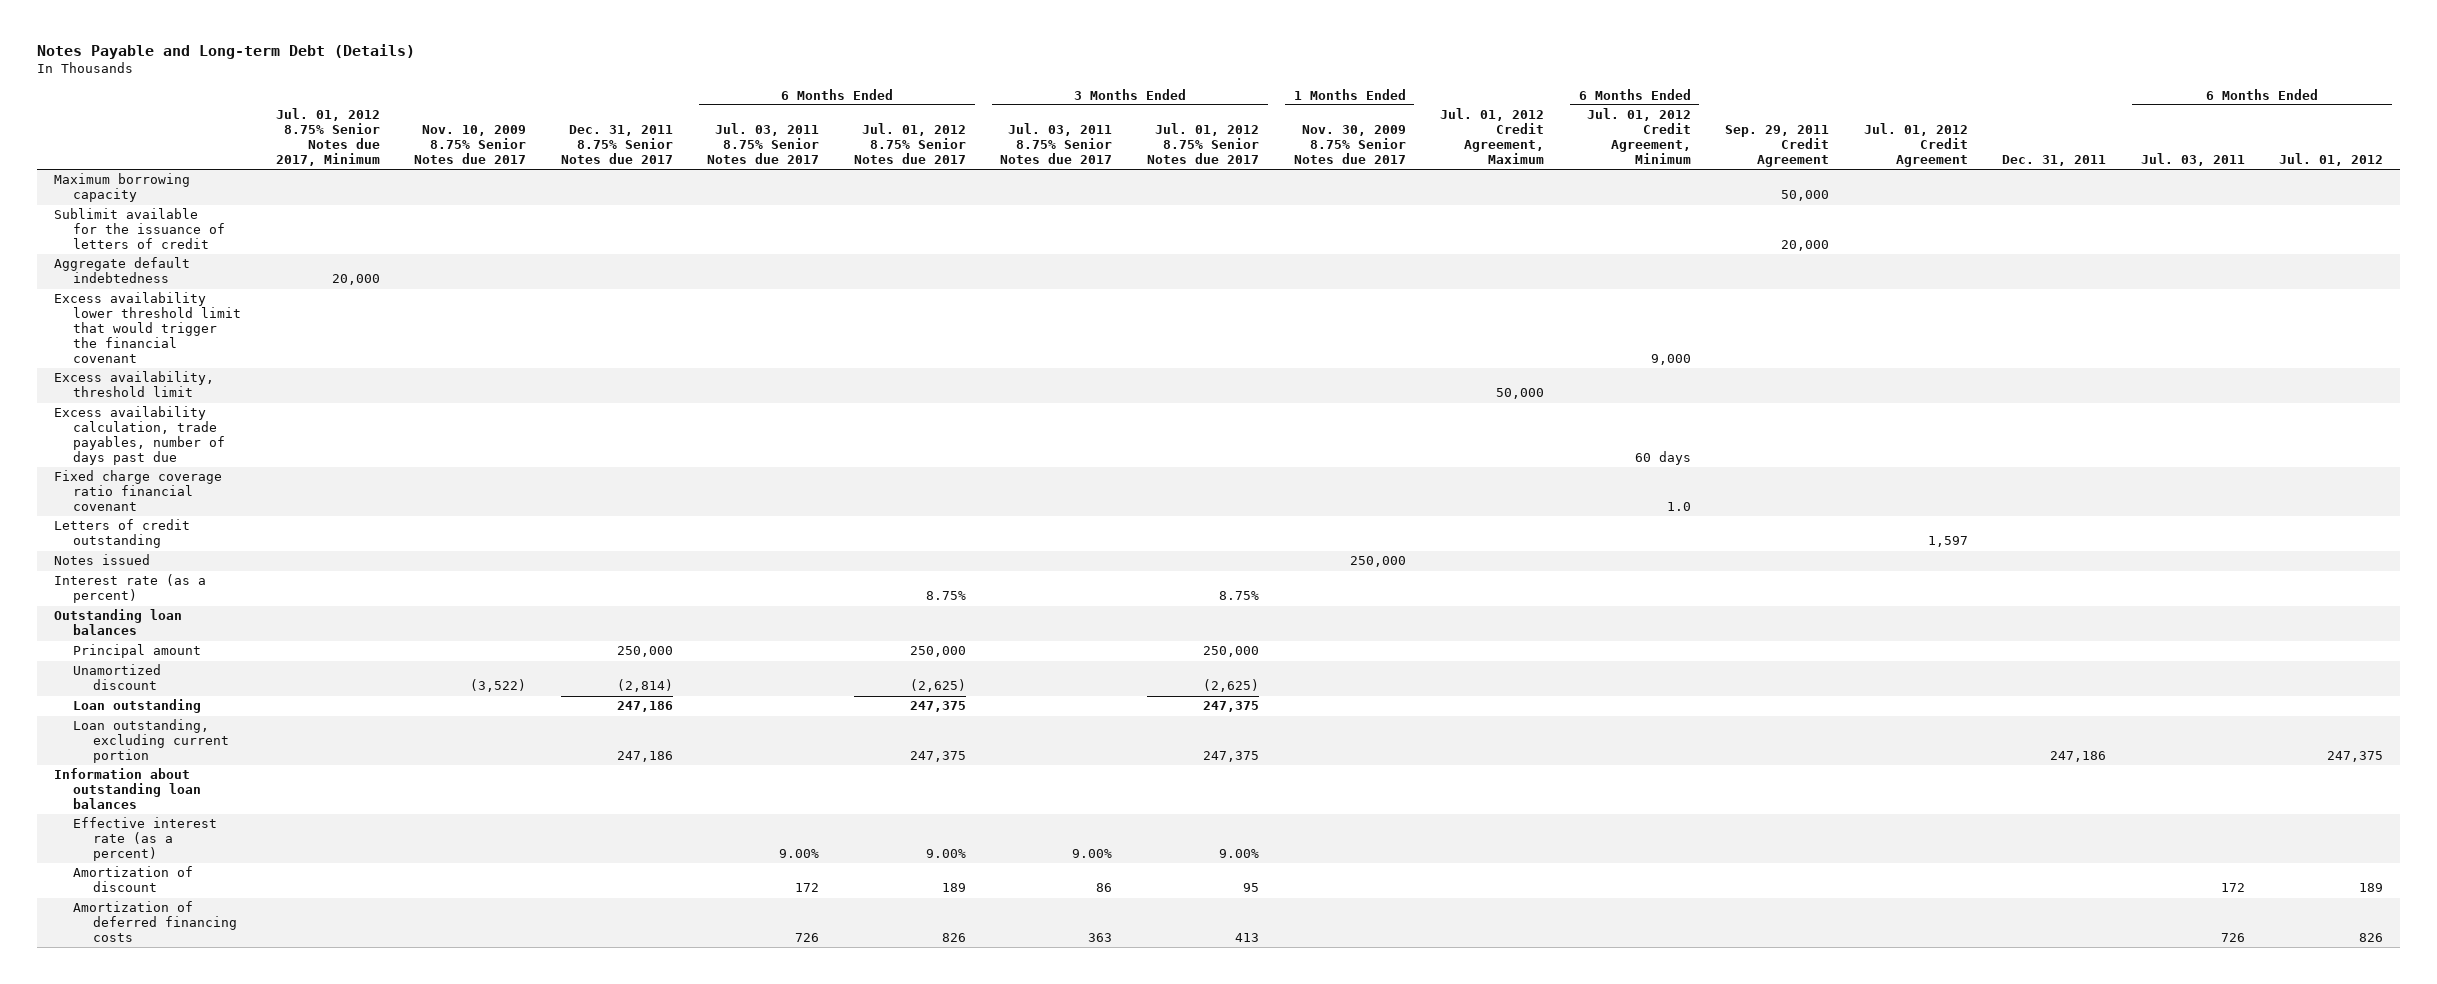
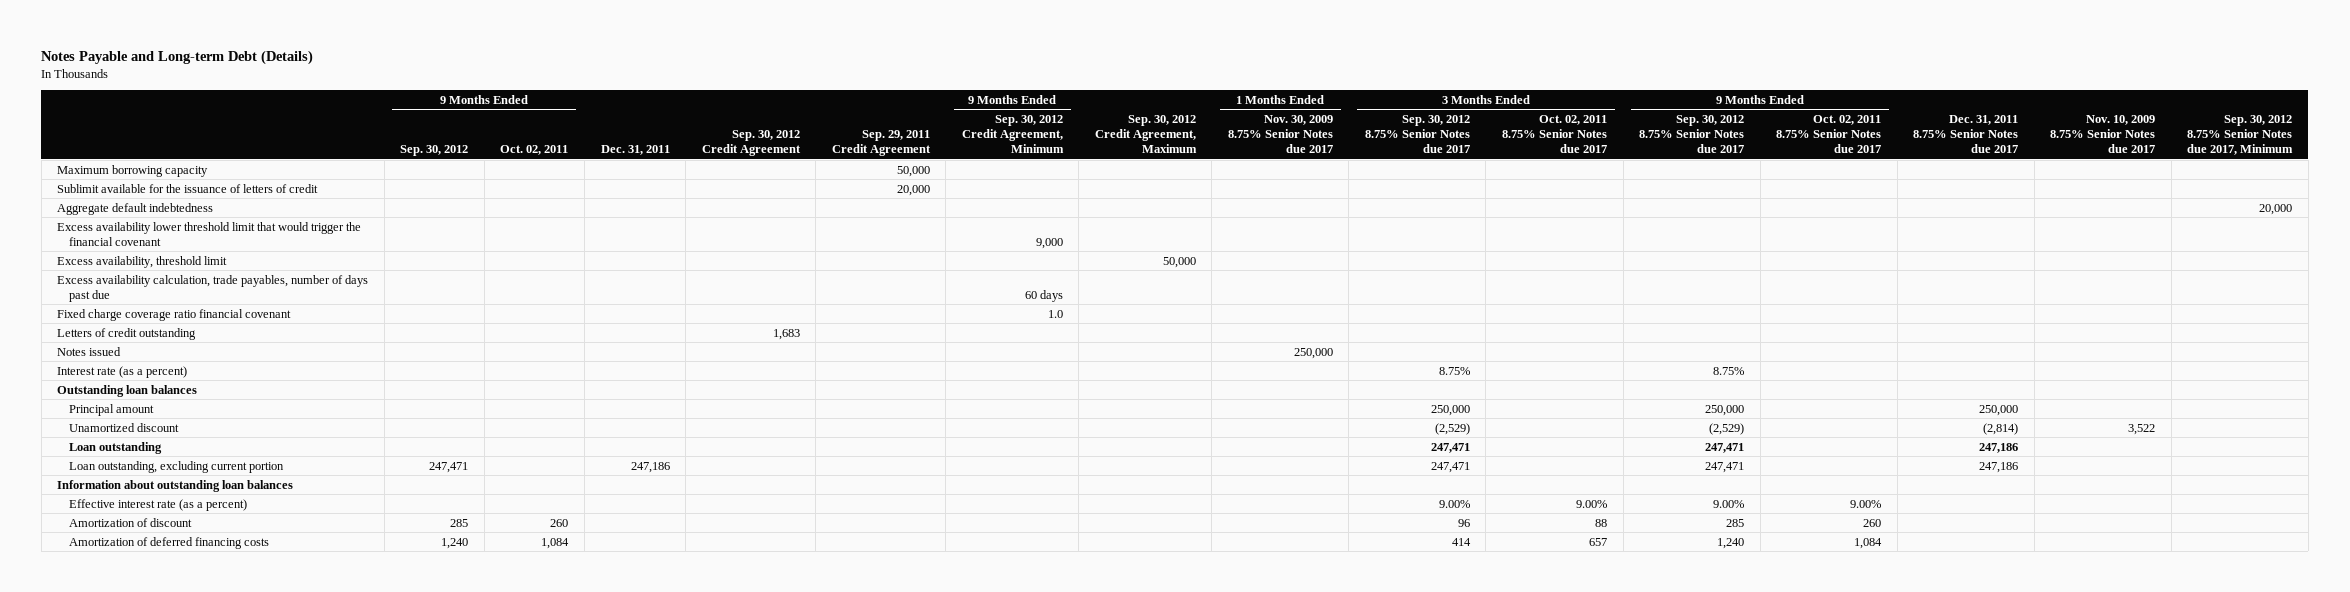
- | Jul. 01, 2012 8.75% Senior Notes due 2017, Minimum | Nov. 10, 2009 8.75% Senior Notes due 2017 | Dec. 31, 2011 8.75% Senior Notes due 2017 | 6 Months Ended Jul. 03, 2011 8.75% Senior Notes due 2017 | 6 Months Ended Jul. 01, 2012 8.75% Senior Notes due 2017 | 3 Months Ended Jul. 03, 2011 8.75% Senior Notes due 2017 | 3 Months Ended Jul. 01, 2012 8.75% Senior Notes due 2017 | 1 Months Ended Nov. 30, 2009 8.75% Senior Notes due 2017 | Jul. 01, 2012 Credit Agreement, Maximum | 6 Months Ended Jul. 01, 2012 Credit Agreement, Minimum | Sep. 29, 2011 Credit Agreement | Jul. 01, 2012 Credit Agreement | Dec. 31, 2011 | 6 Months Ended Jul. 03, 2011 | 6 Months Ended Jul. 01, 2012
+ | 9 Months Ended Sep. 30, 2012 | 9 Months Ended Oct. 02, 2011 | Dec. 31, 2011 | Sep. 30, 2012 Credit Agreement | Sep. 29, 2011 Credit Agreement | 9 Months Ended Sep. 30, 2012 Credit Agreement, Minimum | Sep. 30, 2012 Credit Agreement, Maximum | 1 Months Ended Nov. 30, 2009 8.75% Senior Notes due 2017 | 3 Months Ended Sep. 30, 2012 8.75% Senior Notes due 2017 | 3 Months Ended Oct. 02, 2011 8.75% Senior Notes due 2017 | 9 Months Ended Sep. 30, 2012 8.75% Senior Notes due 2017 | 9 Months Ended Oct. 02, 2011 8.75% Senior Notes due 2017 | Dec. 31, 2011 8.75% Senior Notes due 2017 | Nov. 10, 2009 8.75% Senior Notes due 2017 | Sep. 30, 2012 8.75% Senior Notes due 2017, Minimum
- Unamortized discount | | (3,522) | (2,814) | | (2,625) | | (2,625) | | | | | | | |
+ Unamortized discount | | | | | | | | | (2,529) | | (2,529) | | (2,814) | 3,522 |

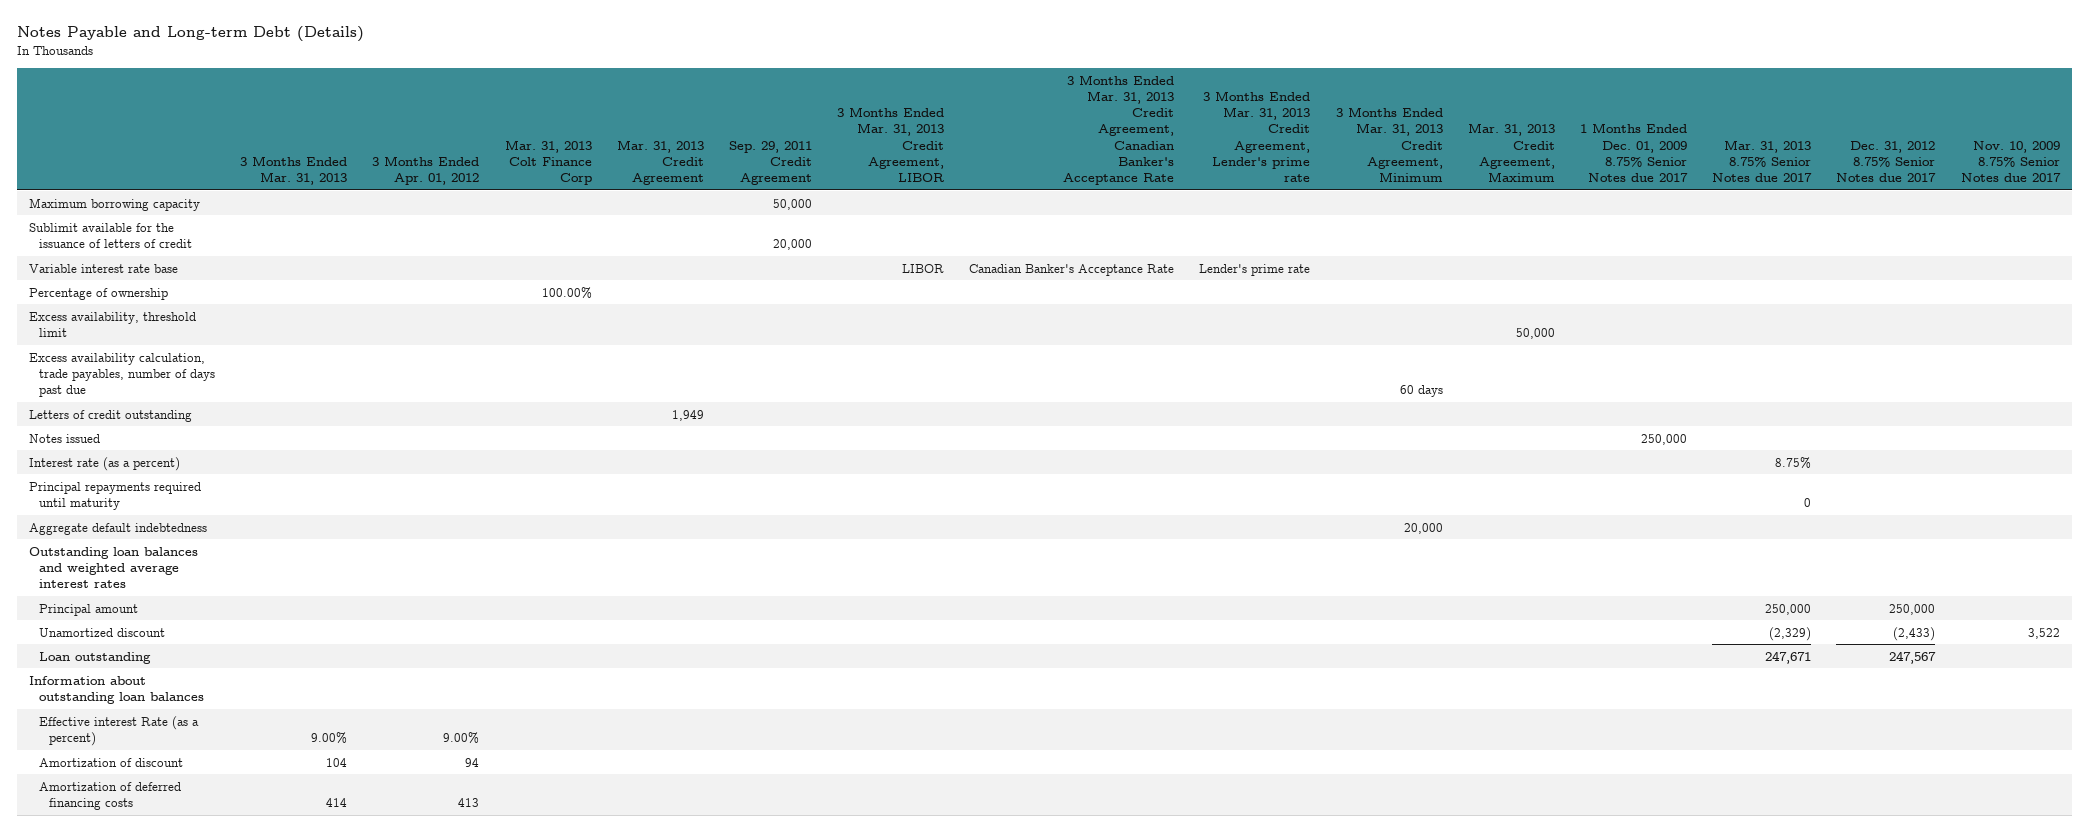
- | 9 Months Ended Sep. 30, 2012 | 9 Months Ended Oct. 02, 2011 | Dec. 31, 2011 | Sep. 30, 2012 Credit Agreement | Sep. 29, 2011 Credit Agreement | 9 Months Ended Sep. 30, 2012 Credit Agreement, Minimum | Sep. 30, 2012 Credit Agreement, Maximum | 1 Months Ended Nov. 30, 2009 8.75% Senior Notes due 2017 | 3 Months Ended Sep. 30, 2012 8.75% Senior Notes due 2017 | 3 Months Ended Oct. 02, 2011 8.75% Senior Notes due 2017 | 9 Months Ended Sep. 30, 2012 8.75% Senior Notes due 2017 | 9 Months Ended Oct. 02, 2011 8.75% Senior Notes due 2017 | Dec. 31, 2011 8.75% Senior Notes due 2017 | Nov. 10, 2009 8.75% Senior Notes due 2017 | Sep. 30, 2012 8.75% Senior Notes due 2017, Minimum
+ | 3 Months Ended Mar. 31, 2013 | 3 Months Ended Apr. 01, 2012 | Mar. 31, 2013 Colt Finance Corp | Mar. 31, 2013 Credit Agreement | Sep. 29, 2011 Credit Agreement | 3 Months Ended Mar. 31, 2013 Credit Agreement, LIBOR | 3 Months Ended Mar. 31, 2013 Credit Agreement, Canadian Banker's Acceptance Rate | 3 Months Ended Mar. 31, 2013 Credit Agreement, Lender's prime rate | 3 Months Ended Mar. 31, 2013 Credit Agreement, Minimum | Mar. 31, 2013 Credit Agreement, Maximum | 1 Months Ended Dec. 01, 2009 8.75% Senior Notes due 2017 | Mar. 31, 2013 8.75% Senior Notes due 2017 | Dec. 31, 2012 8.75% Senior Notes due 2017 | Nov. 10, 2009 8.75% Senior Notes due 2017
- Excess availability lower threshold limit that would trigger the financial covenant | | | | | | 9,000 | | | | | | | | |
+ Variable interest rate base | | | | | | LIBOR | Canadian Banker's Acceptance Rate | Lender's prime rate | | | | | |
+ Percentage of ownership | | | 100.00% | | | | | | | | | | |
- Fixed charge coverage ratio financial covenant | | | | | | 1.0 | | | | | | | | |
- Outstanding loan balances
+ Principal repayments required until maturity | | | | | | | | | | | | 0 | |
moved down: Aggregate default indebtedness | | | | | | | | | 20,000 | | | | |
+ Outstanding loan balances and weighted average interest rates
- Loan outstanding, excluding current portion | 247,471 | | 247,186 | | | | | | 247,471 | | 247,471 | | 247,186 | |
- Effective interest rate (as a percent) | | | | | | | | | 9.00% | 9.00% | 9.00% | 9.00% | | |
+ Effective interest Rate (as a percent) | 9.00% | 9.00% | | | | | | | | | | | |

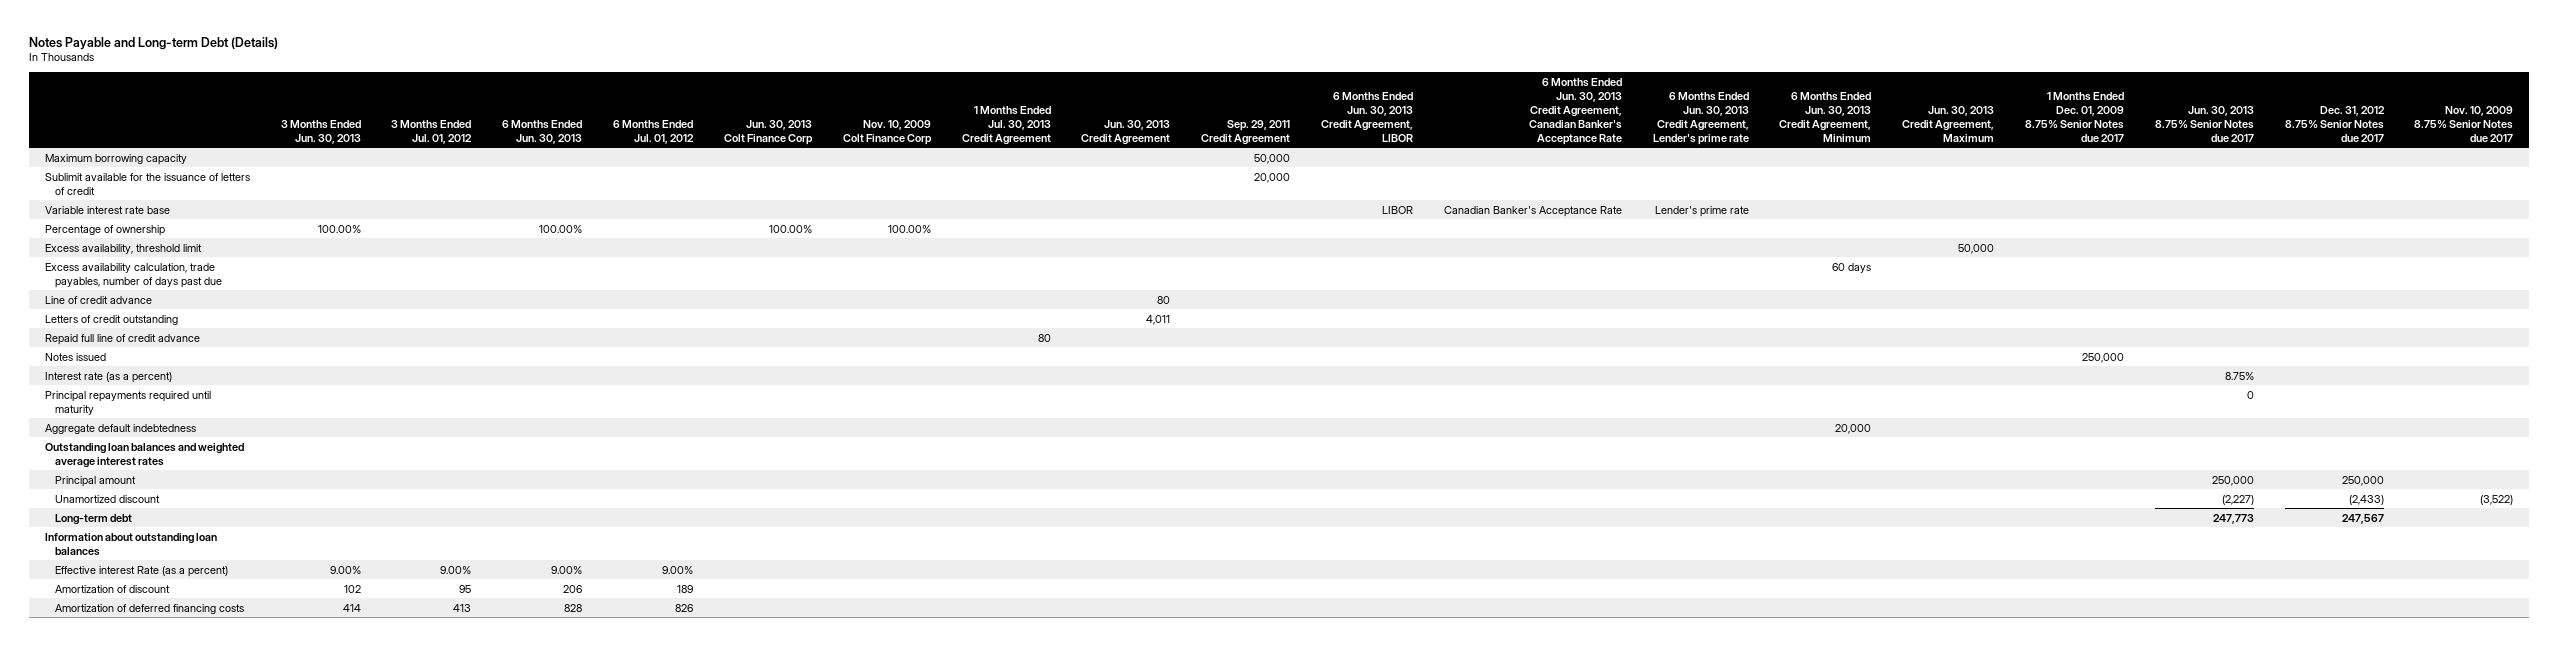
- | 3 Months Ended Mar. 31, 2013 | 3 Months Ended Apr. 01, 2012 | Mar. 31, 2013 Colt Finance Corp | Mar. 31, 2013 Credit Agreement | Sep. 29, 2011 Credit Agreement | 3 Months Ended Mar. 31, 2013 Credit Agreement, LIBOR | 3 Months Ended Mar. 31, 2013 Credit Agreement, Canadian Banker's Acceptance Rate | 3 Months Ended Mar. 31, 2013 Credit Agreement, Lender's prime rate | 3 Months Ended Mar. 31, 2013 Credit Agreement, Minimum | Mar. 31, 2013 Credit Agreement, Maximum | 1 Months Ended Dec. 01, 2009 8.75% Senior Notes due 2017 | Mar. 31, 2013 8.75% Senior Notes due 2017 | Dec. 31, 2012 8.75% Senior Notes due 2017 | Nov. 10, 2009 8.75% Senior Notes due 2017
+ | 3 Months Ended Jun. 30, 2013 | 3 Months Ended Jul. 01, 2012 | 6 Months Ended Jun. 30, 2013 | 6 Months Ended Jul. 01, 2012 | Jun. 30, 2013 Colt Finance Corp | Nov. 10, 2009 Colt Finance Corp | 1 Months Ended Jul. 30, 2013 Credit Agreement | Jun. 30, 2013 Credit Agreement | Sep. 29, 2011 Credit Agreement | 6 Months Ended Jun. 30, 2013 Credit Agreement, LIBOR | 6 Months Ended Jun. 30, 2013 Credit Agreement, Canadian Banker's Acceptance Rate | 6 Months Ended Jun. 30, 2013 Credit Agreement, Lender's prime rate | 6 Months Ended Jun. 30, 2013 Credit Agreement, Minimum | Jun. 30, 2013 Credit Agreement, Maximum | 1 Months Ended Dec. 01, 2009 8.75% Senior Notes due 2017 | Jun. 30, 2013 8.75% Senior Notes due 2017 | Dec. 31, 2012 8.75% Senior Notes due 2017 | Nov. 10, 2009 8.75% Senior Notes due 2017
+ Line of credit advance | | | | | | | | 80 | | | | | | | | | |
+ Repaid full line of credit advance | | | | | | | 80 | | | | | | | | | | |
- Unamortized discount | | | | | | | | | | | | (2,329) | (2,433) | 3,522
- Loan outstanding | | | | | | | | | | | | 247,671 | 247,567 |
+ Unamortized discount | | | | | | | | | | | | | | | | (2,227) | (2,433) | (3,522)
+ Long-term debt | | | | | | | | | | | | | | | | 247,773 | 247,567 |

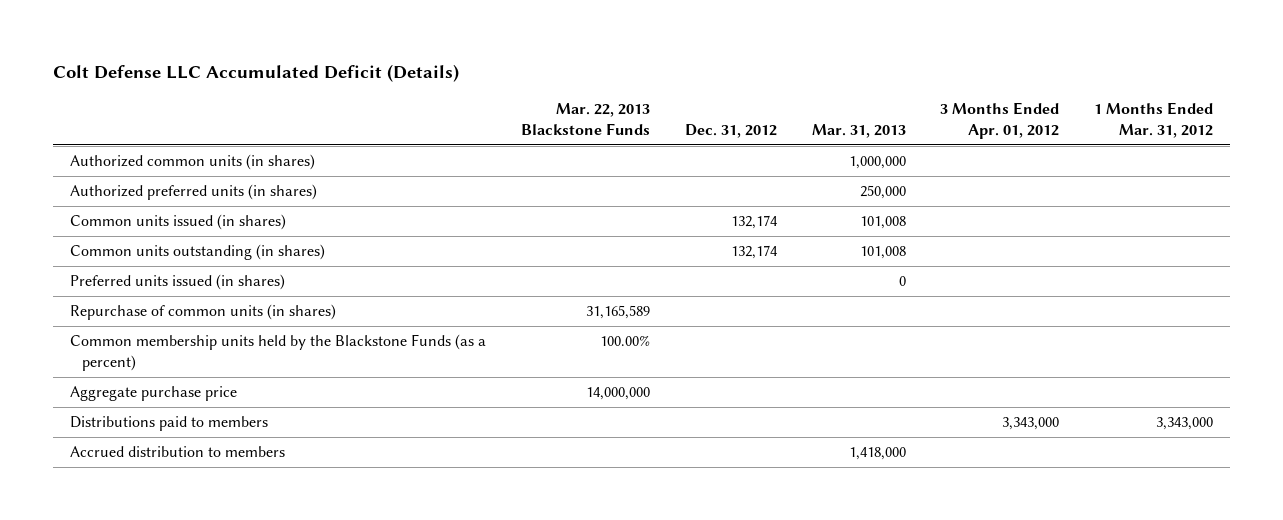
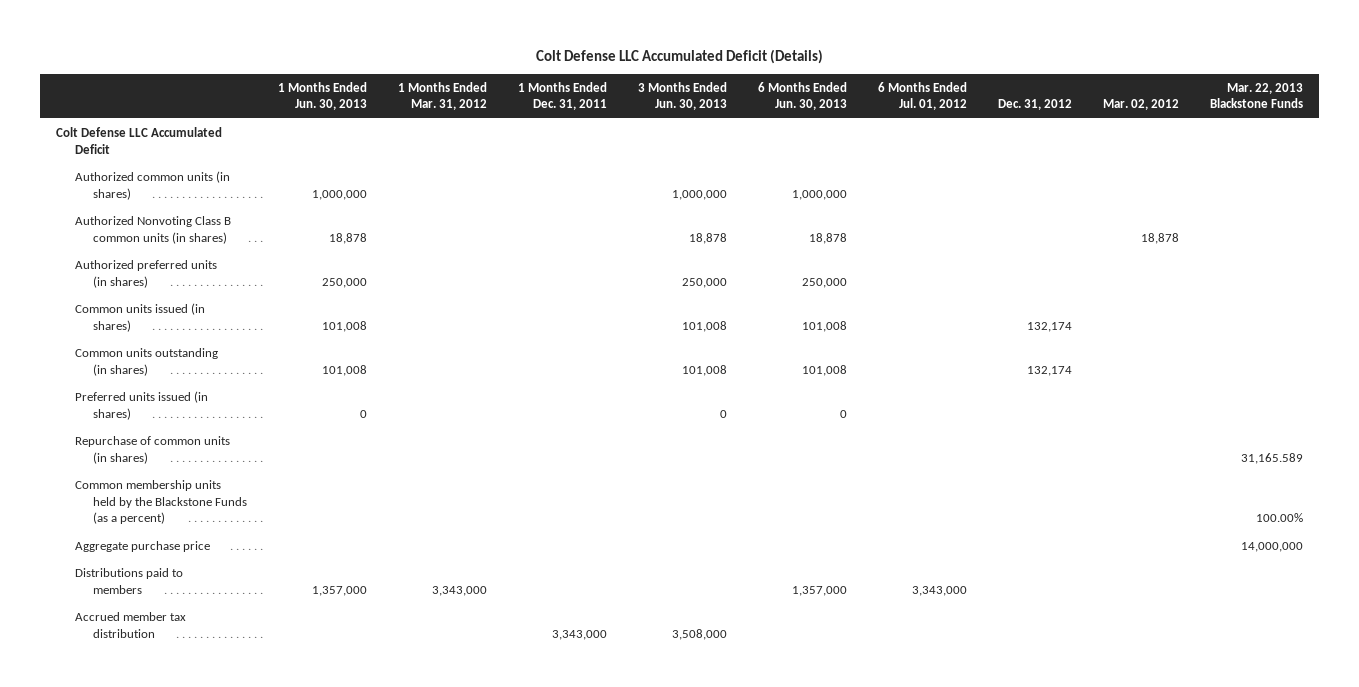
- | Mar. 22, 2013 Blackstone Funds | Dec. 31, 2012 | Mar. 31, 2013 | 3 Months Ended Apr. 01, 2012 | 1 Months Ended Mar. 31, 2012
+ | 1 Months Ended Jun. 30, 2013 | 1 Months Ended Mar. 31, 2012 | 1 Months Ended Dec. 31, 2011 | 3 Months Ended Jun. 30, 2013 | 6 Months Ended Jun. 30, 2013 | 6 Months Ended Jul. 01, 2012 | Dec. 31, 2012 | Mar. 02, 2012 | Mar. 22, 2013 Blackstone Funds
+ Colt Defense LLC Accumulated Deficit
+ Authorized Nonvoting Class B common units (in shares) | 18,878 | | | 18,878 | 18,878 | | | 18,878 |
- Repurchase of common units (in shares) | 31,165,589 | | | |
+ Repurchase of common units (in shares) | | | | | | | | | 31,165.589
- Accrued distribution to members | | | 1,418,000 | |
+ Accrued member tax distribution | | | 3,343,000 | 3,508,000 | | | | |

